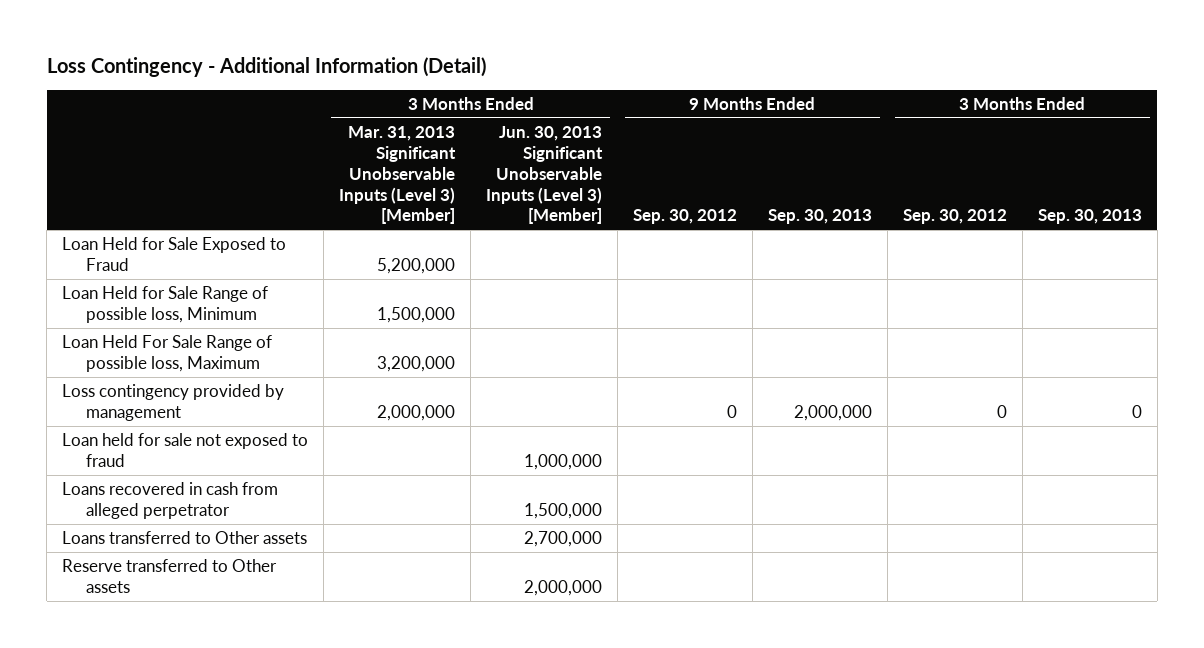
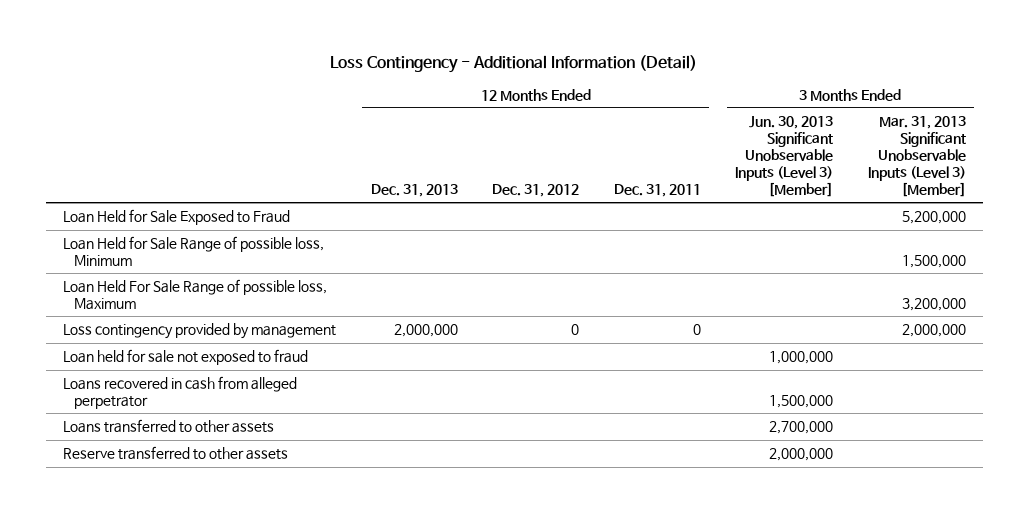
- | 3 Months Ended Mar. 31, 2013 Significant Unobservable Inputs (Level 3) [Member] | 3 Months Ended Jun. 30, 2013 Significant Unobservable Inputs (Level 3) [Member] | 9 Months Ended Sep. 30, 2012 | 9 Months Ended Sep. 30, 2013 | 3 Months Ended Sep. 30, 2012 | 3 Months Ended Sep. 30, 2013
+ | 12 Months Ended Dec. 31, 2013 | 12 Months Ended Dec. 31, 2012 | 12 Months Ended Dec. 31, 2011 | 3 Months Ended Jun. 30, 2013 Significant Unobservable Inputs (Level 3) [Member] | 3 Months Ended Mar. 31, 2013 Significant Unobservable Inputs (Level 3) [Member]
- Loans transferred to Other assets | | 2,700,000 | | | |
- Reserve transferred to Other assets | | 2,000,000 | | | |
+ Loans transferred to other assets | | | | 2,700,000 |
+ Reserve transferred to other assets | | | | 2,000,000 |

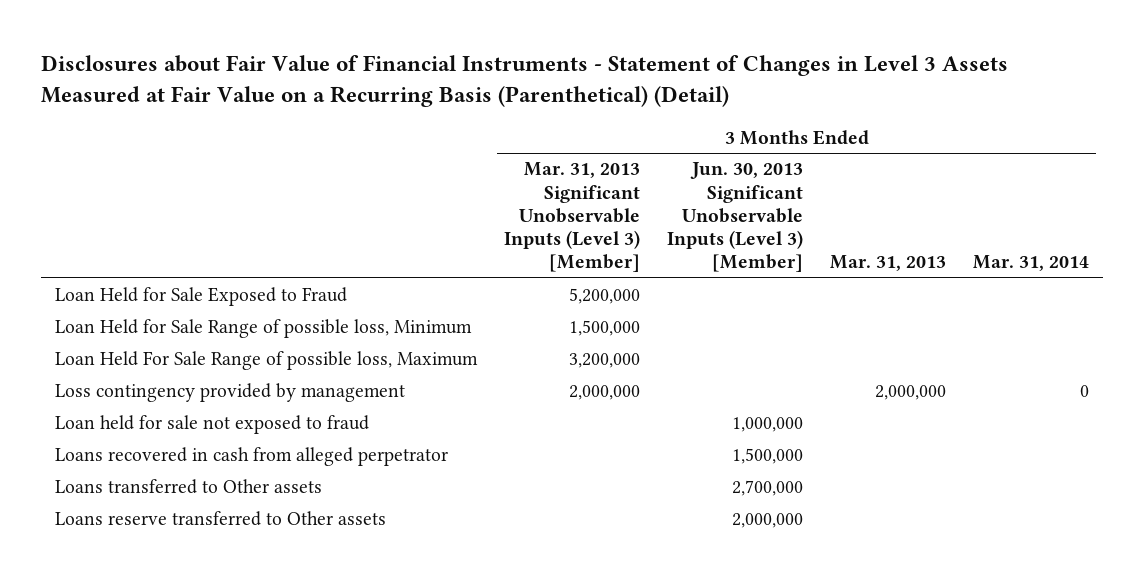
- Loss Contingency - Additional Information (Detail)
+ Disclosures about Fair Value of Financial Instruments - Statement of Changes in Level 3 Assets Measured at Fair Value on a Recurring Basis (Parenthetical) (Detail)
- | 12 Months Ended Dec. 31, 2013 | 12 Months Ended Dec. 31, 2012 | 12 Months Ended Dec. 31, 2011 | 3 Months Ended Jun. 30, 2013 Significant Unobservable Inputs (Level 3) [Member] | 3 Months Ended Mar. 31, 2013 Significant Unobservable Inputs (Level 3) [Member]
+ | 3 Months Ended Mar. 31, 2013 Significant Unobservable Inputs (Level 3) [Member] | 3 Months Ended Jun. 30, 2013 Significant Unobservable Inputs (Level 3) [Member] | 3 Months Ended Mar. 31, 2013 | 3 Months Ended Mar. 31, 2014
- Loans transferred to other assets | | | | 2,700,000 |
- Reserve transferred to other assets | | | | 2,000,000 |
+ Loans transferred to Other assets | | 2,700,000 | |
+ Loans reserve transferred to Other assets | | 2,000,000 | |

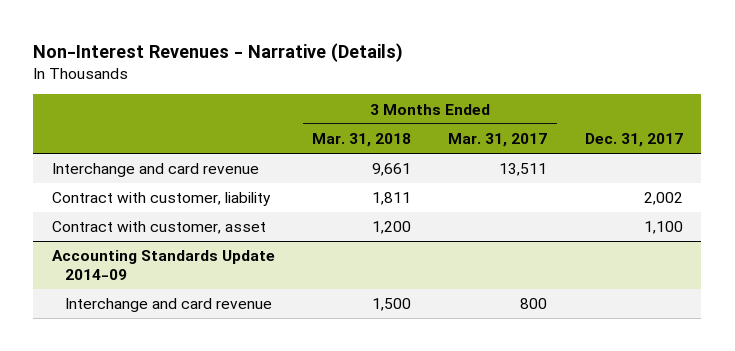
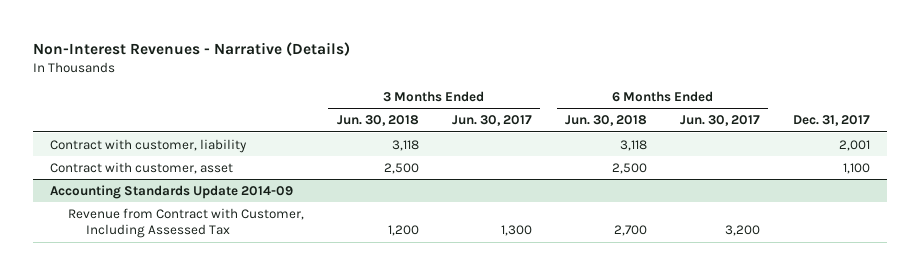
- | 3 Months Ended Mar. 31, 2018 | 3 Months Ended Mar. 31, 2017 | Dec. 31, 2017
+ | 3 Months Ended Jun. 30, 2018 | 3 Months Ended Jun. 30, 2017 | 6 Months Ended Jun. 30, 2018 | 6 Months Ended Jun. 30, 2017 | Dec. 31, 2017
- Interchange and card revenue | 9,661 | 13,511 |
- Contract with customer, liability | 1,811 | | 2,002
+ Contract with customer, liability | 3,118 | | 3,118 | | 2,001
@ Accounting Standards Update 2014-09
- Interchange and card revenue | 1,500 | 800 |
+ Revenue from Contract with Customer, Including Assessed Tax | 1,200 | 1,300 | 2,700 | 3,200 |

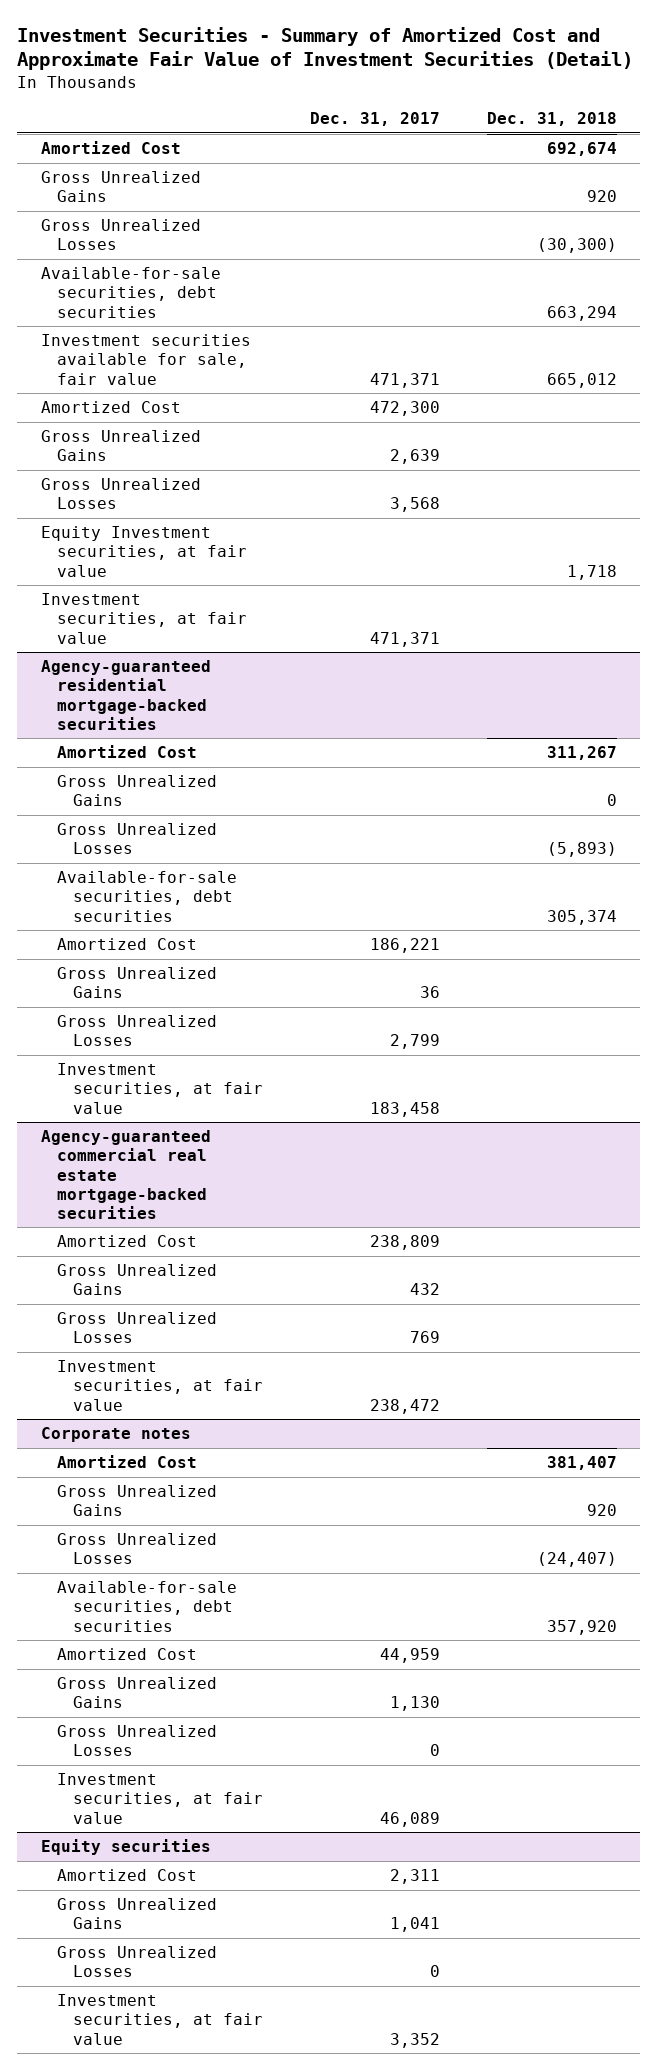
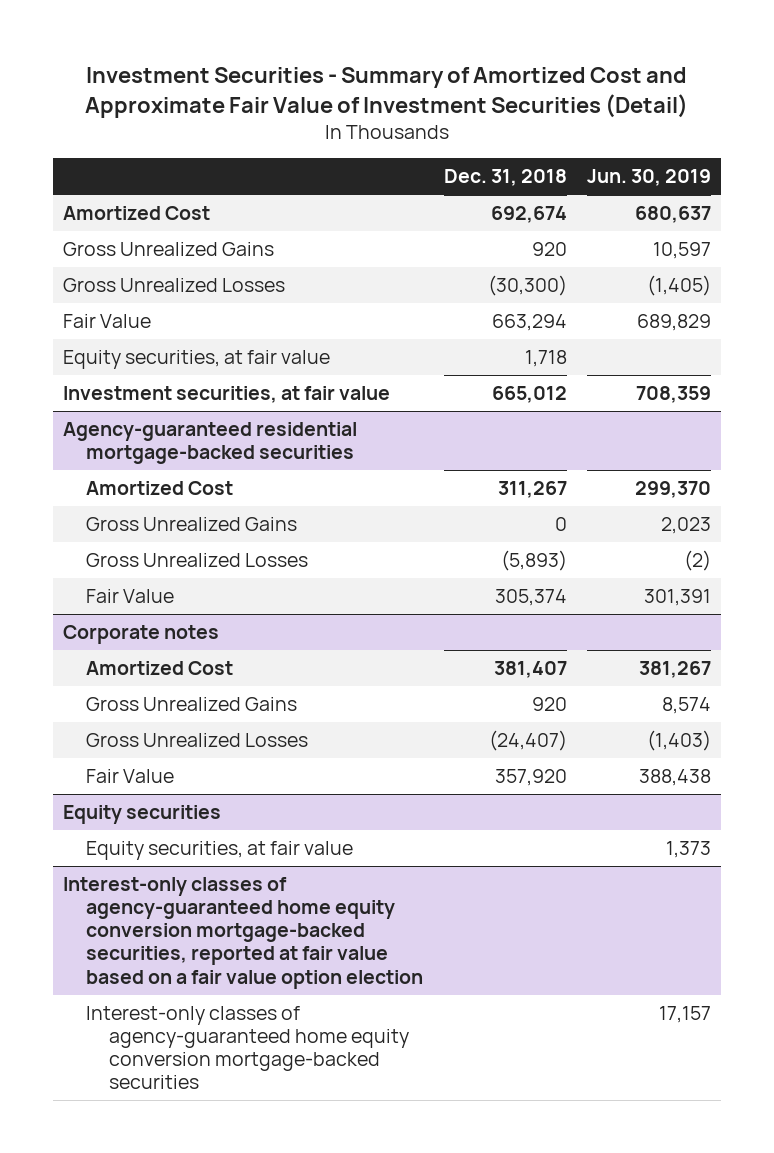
- | Dec. 31, 2017 | Dec. 31, 2018
+ | Dec. 31, 2018 | Jun. 30, 2019
- Available-for-sale securities, debt securities | | 663,294
- Investment securities available for sale, fair value | 471,371 | 665,012
- Amortized Cost | 472,300 |
- Gross Unrealized Gains | 2,639 |
- Gross Unrealized Losses | 3,568 |
- Equity Investment securities, at fair value | | 1,718
- Investment securities, at fair value | 471,371 |
+ Fair Value | 663,294 | 689,829
+ Equity securities, at fair value | 1,718 |
+ Investment securities, at fair value | 665,012 | 708,359
@ Agency-guaranteed residential mortgage-backed securities
- Available-for-sale securities, debt securities | | 305,374
- Amortized Cost | 186,221 |
- Gross Unrealized Gains | 36 |
- Gross Unrealized Losses | 2,799 |
- Investment securities, at fair value | 183,458 |
- Agency-guaranteed commercial real estate mortgage-backed securities
- Amortized Cost | 238,809 |
- Gross Unrealized Gains | 432 |
- Gross Unrealized Losses | 769 |
- Investment securities, at fair value | 238,472 |
@ Agency-guaranteed residential mortgage-backed securities
+ Fair Value | 305,374 | 301,391
@ Corporate notes
- Available-for-sale securities, debt securities | | 357,920
- Amortized Cost | 44,959 |
- Gross Unrealized Gains | 1,130 |
- Gross Unrealized Losses | 0 |
- Investment securities, at fair value | 46,089 |
+ Fair Value | 357,920 | 388,438
@ Equity securities
- Amortized Cost | 2,311 |
- Gross Unrealized Gains | 1,041 |
- Gross Unrealized Losses | 0 |
- Investment securities, at fair value | 3,352 |
+ Equity securities, at fair value | | 1,373
+ Interest-only classes of agency-guaranteed home equity conversion mortgage-backed securities, reported at fair value based on a fair value option election
+ Interest-only classes of agency-guaranteed home equity conversion mortgage-backed securities | | 17,157

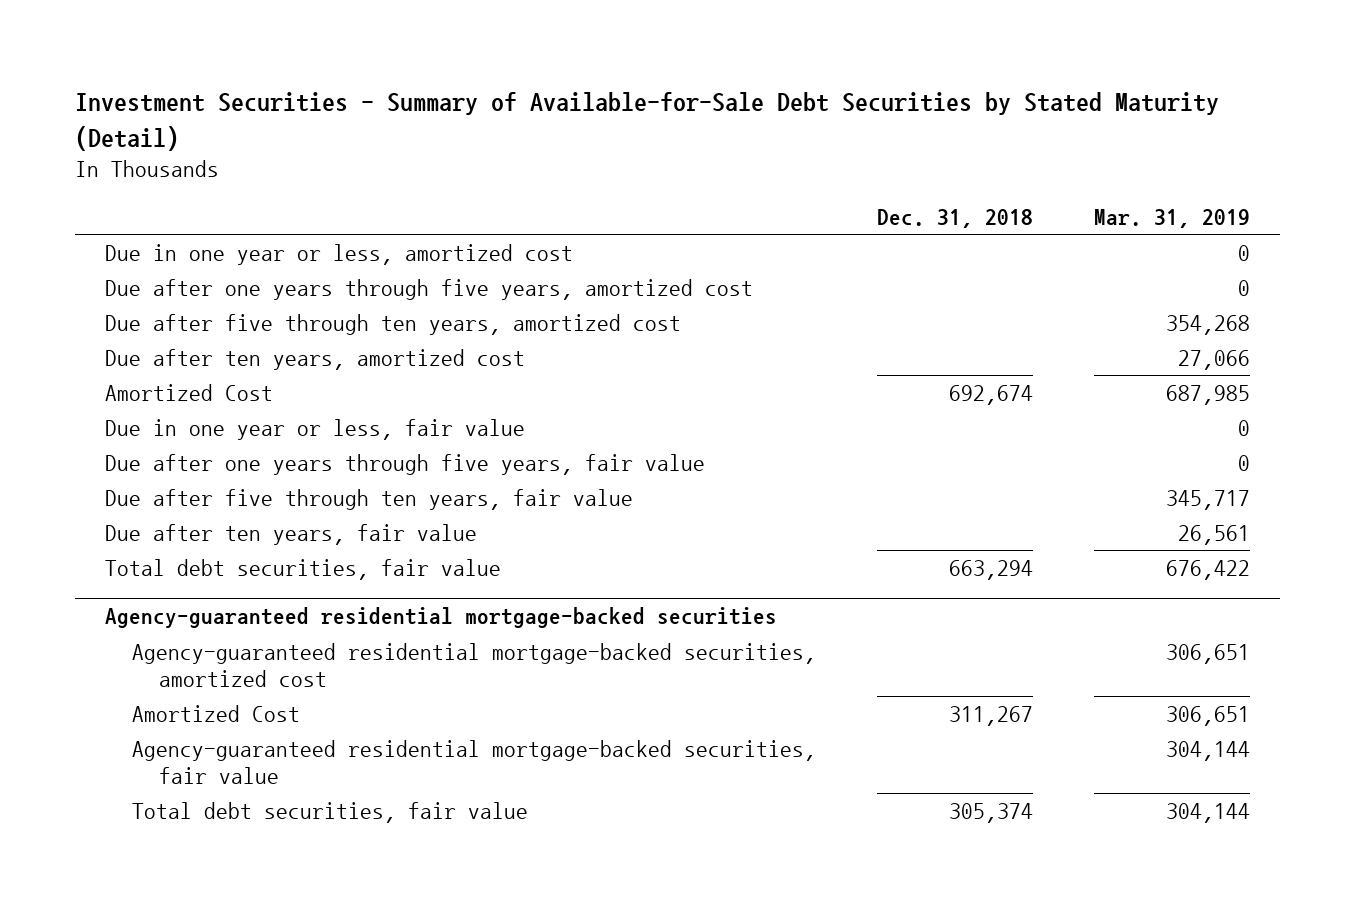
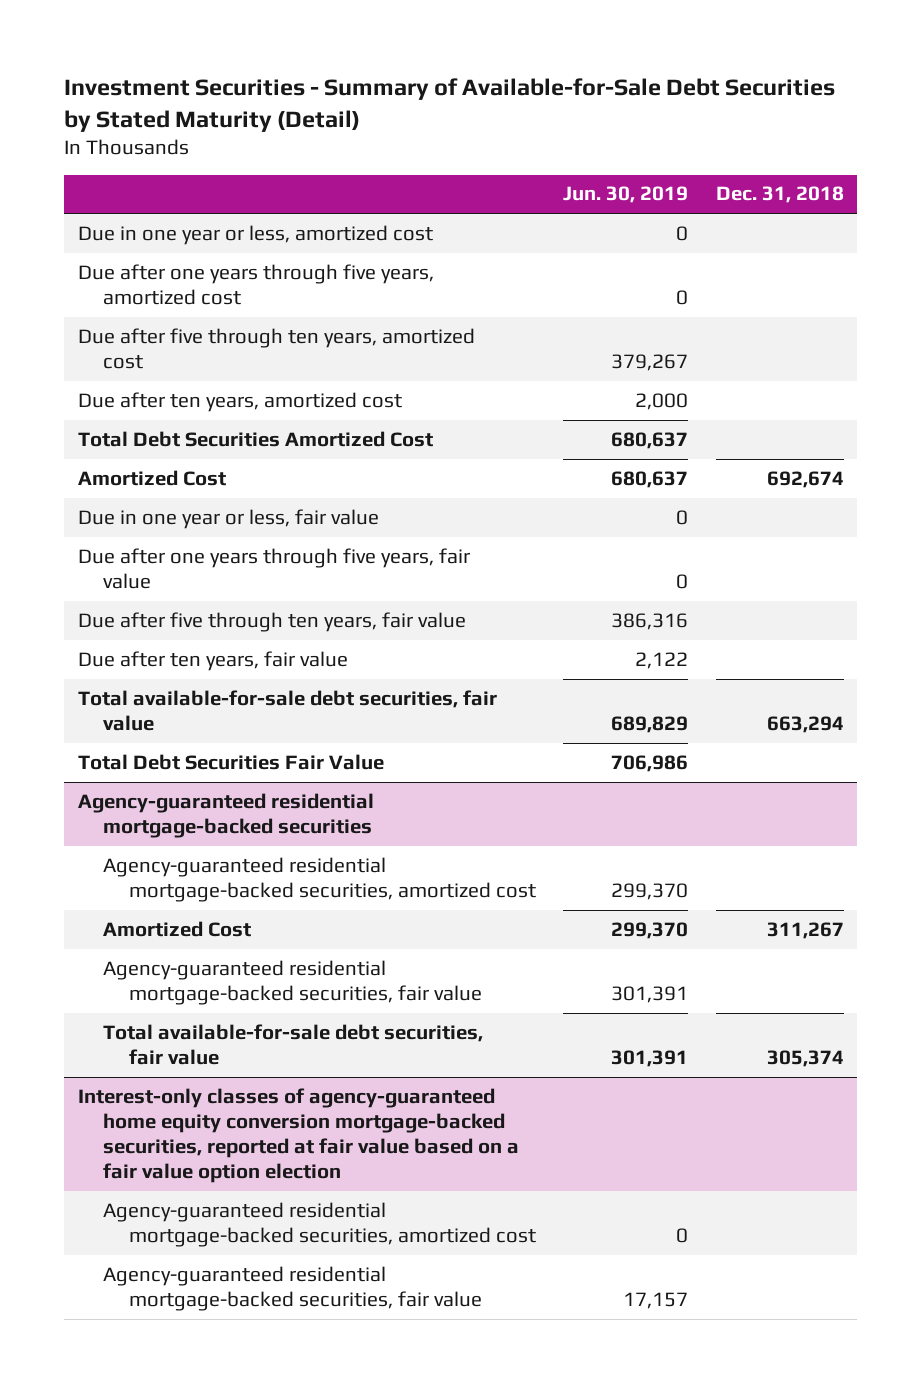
- | Dec. 31, 2018 | Mar. 31, 2019
+ | Jun. 30, 2019 | Dec. 31, 2018
+ Total Debt Securities Amortized Cost | 680,637 |
- Total debt securities, fair value | 663,294 | 676,422
+ Total available-for-sale debt securities, fair value | 689,829 | 663,294
+ Total Debt Securities Fair Value | 706,986 |
@ Agency-guaranteed residential mortgage-backed securities
- Total debt securities, fair value | 305,374 | 304,144
+ Total available-for-sale debt securities, fair value | 301,391 | 305,374
+ Interest-only classes of agency-guaranteed home equity conversion mortgage-backed securities, reported at fair value based on a fair value option election
+ Agency-guaranteed residential mortgage-backed securities, amortized cost | 0 |
+ Agency-guaranteed residential mortgage-backed securities, fair value | 17,157 |

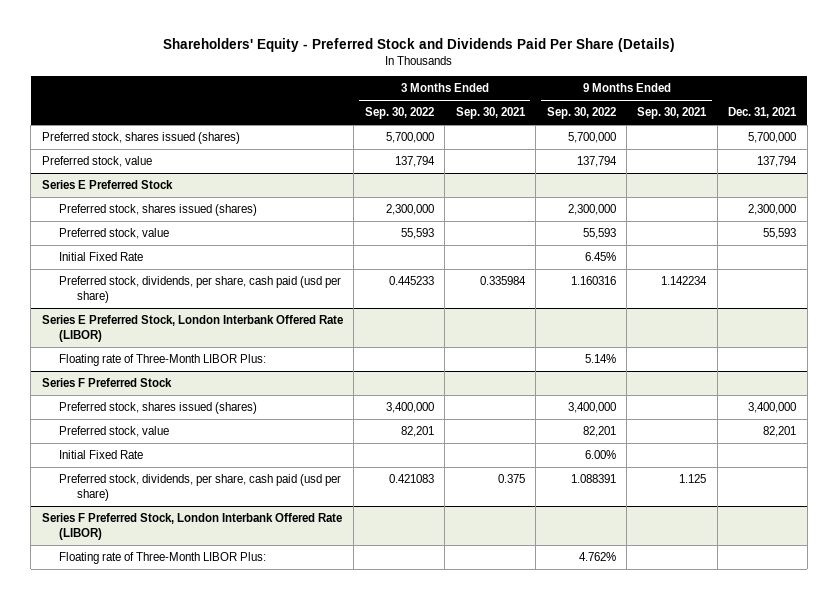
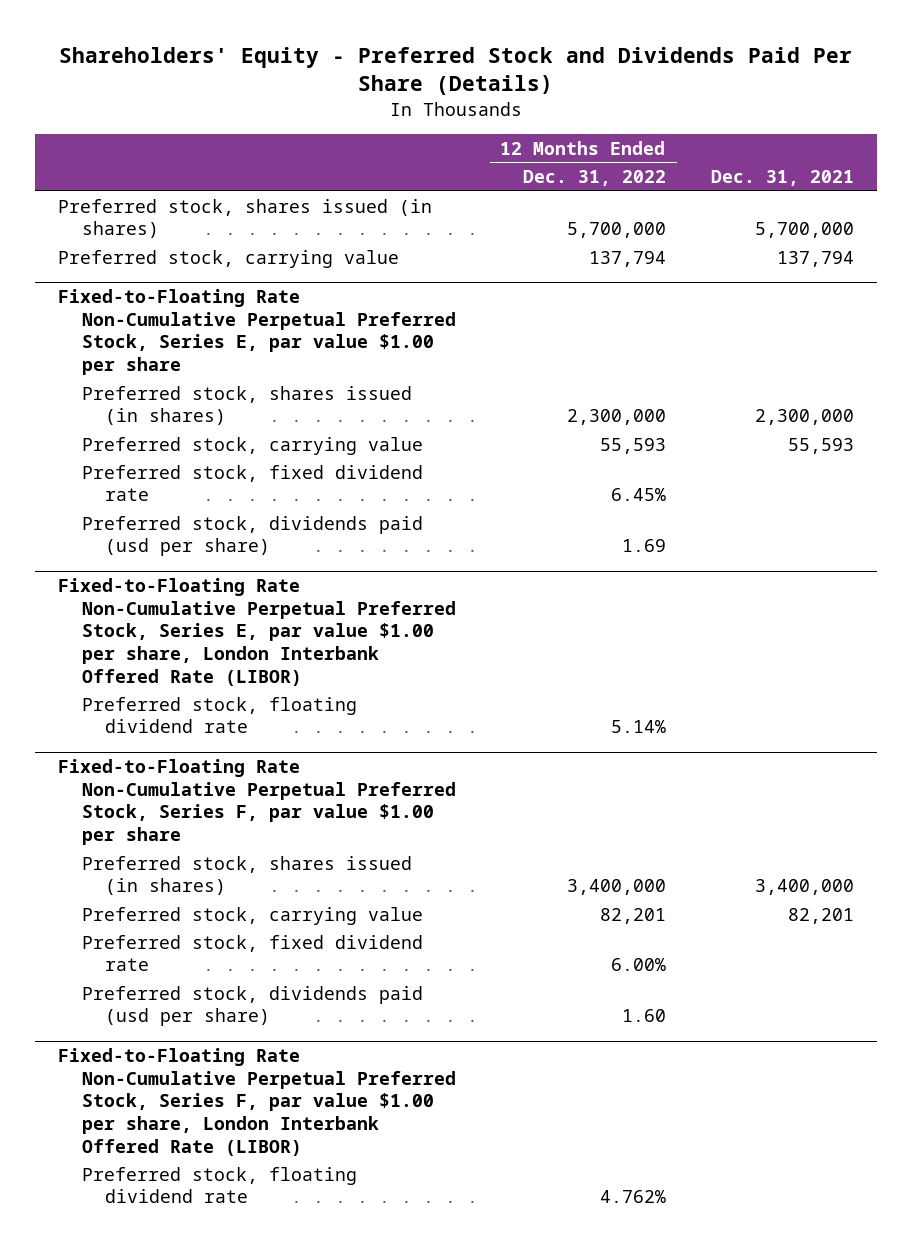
- | 3 Months Ended Sep. 30, 2022 | 3 Months Ended Sep. 30, 2021 | 9 Months Ended Sep. 30, 2022 | 9 Months Ended Sep. 30, 2021 | Dec. 31, 2021
+ | 12 Months Ended Dec. 31, 2022 | Dec. 31, 2021
- Preferred stock, shares issued (shares) | 5,700,000 | | 5,700,000 | | 5,700,000
- Preferred stock, value | 137,794 | | 137,794 | | 137,794
- Series E Preferred Stock
- Preferred stock, shares issued (shares) | 2,300,000 | | 2,300,000 | | 2,300,000
- Preferred stock, value | 55,593 | | 55,593 | | 55,593
- Initial Fixed Rate | | | 6.45% | |
- Preferred stock, dividends, per share, cash paid (usd per share) | 0.445233 | 0.335984 | 1.160316 | 1.142234 |
- Series E Preferred Stock, London Interbank Offered Rate (LIBOR)
- Floating rate of Three-Month LIBOR Plus: | | | 5.14% | |
- Series F Preferred Stock
- Preferred stock, shares issued (shares) | 3,400,000 | | 3,400,000 | | 3,400,000
- Preferred stock, value | 82,201 | | 82,201 | | 82,201
- Initial Fixed Rate | | | 6.00% | |
- Preferred stock, dividends, per share, cash paid (usd per share) | 0.421083 | 0.375 | 1.088391 | 1.125 |
- Series F Preferred Stock, London Interbank Offered Rate (LIBOR)
- Floating rate of Three-Month LIBOR Plus: | | | 4.762% | |
+ Preferred stock, shares issued (in shares) | 5,700,000 | 5,700,000
+ Preferred stock, carrying value | 137,794 | 137,794
+ Fixed-to-Floating Rate Non-Cumulative Perpetual Preferred Stock, Series E, par value $1.00 per share
+ Preferred stock, shares issued (in shares) | 2,300,000 | 2,300,000
+ Preferred stock, carrying value | 55,593 | 55,593
+ Preferred stock, fixed dividend rate | 6.45% |
+ Preferred stock, dividends paid (usd per share) | 1.69 |
+ Fixed-to-Floating Rate Non-Cumulative Perpetual Preferred Stock, Series E, par value $1.00 per share, London Interbank Offered Rate (LIBOR)
+ Preferred stock, floating dividend rate | 5.14% |
+ Fixed-to-Floating Rate Non-Cumulative Perpetual Preferred Stock, Series F, par value $1.00 per share
+ Preferred stock, shares issued (in shares) | 3,400,000 | 3,400,000
+ Preferred stock, carrying value | 82,201 | 82,201
+ Preferred stock, fixed dividend rate | 6.00% |
+ Preferred stock, dividends paid (usd per share) | 1.60 |
+ Fixed-to-Floating Rate Non-Cumulative Perpetual Preferred Stock, Series F, par value $1.00 per share, London Interbank Offered Rate (LIBOR)
+ Preferred stock, floating dividend rate | 4.762% |

